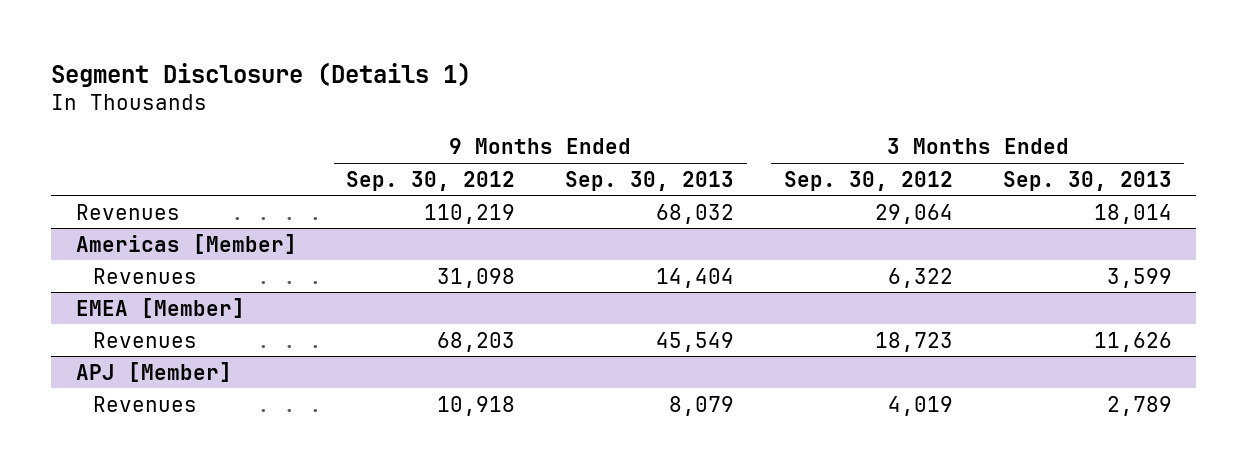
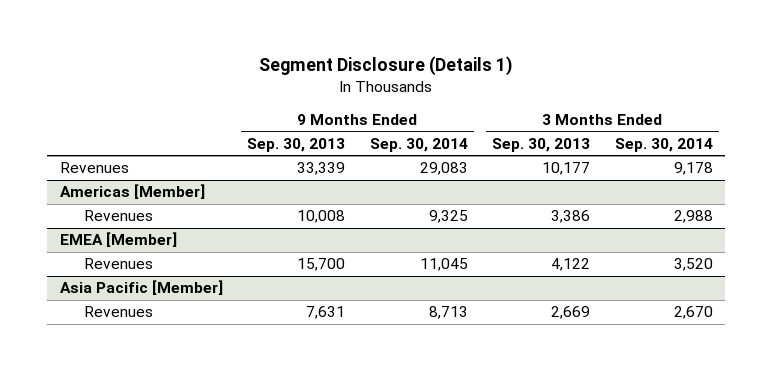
- | 9 Months Ended Sep. 30, 2012 | 9 Months Ended Sep. 30, 2013 | 3 Months Ended Sep. 30, 2012 | 3 Months Ended Sep. 30, 2013
+ | 9 Months Ended Sep. 30, 2013 | 9 Months Ended Sep. 30, 2014 | 3 Months Ended Sep. 30, 2013 | 3 Months Ended Sep. 30, 2014
- Revenues | 110,219 | 68,032 | 29,064 | 18,014
+ Revenues | 33,339 | 29,083 | 10,177 | 9,178
@ Americas [Member]
- Revenues | 31,098 | 14,404 | 6,322 | 3,599
+ Revenues | 10,008 | 9,325 | 3,386 | 2,988
@ EMEA [Member]
- Revenues | 68,203 | 45,549 | 18,723 | 11,626
- APJ [Member]
- Revenues | 10,918 | 8,079 | 4,019 | 2,789
@ EMEA [Member]
+ Revenues | 15,700 | 11,045 | 4,122 | 3,520
+ Asia Pacific [Member]
+ Revenues | 7,631 | 8,713 | 2,669 | 2,670

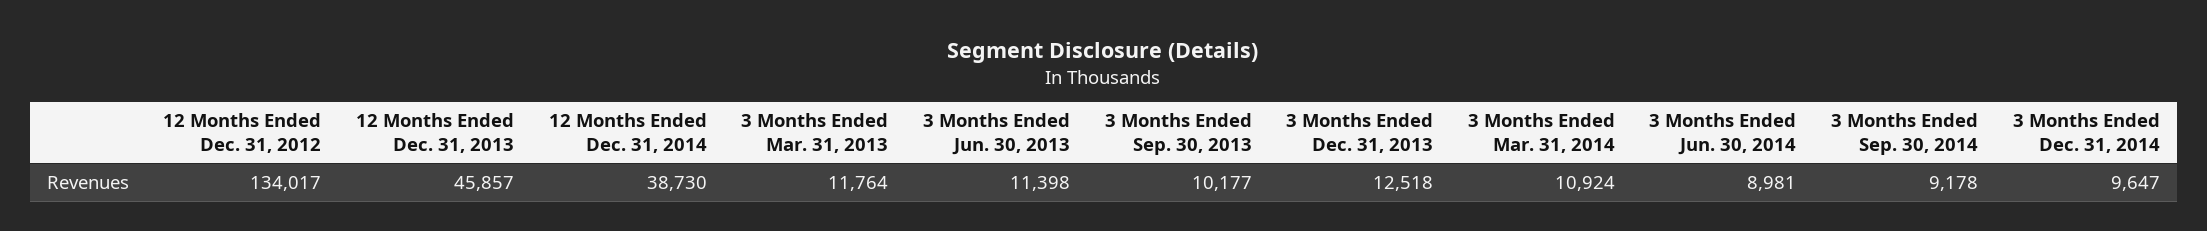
- Segment Disclosure (Details 1)
+ Segment Disclosure (Details)
- | 9 Months Ended Sep. 30, 2013 | 9 Months Ended Sep. 30, 2014 | 3 Months Ended Sep. 30, 2013 | 3 Months Ended Sep. 30, 2014
+ | 12 Months Ended Dec. 31, 2012 | 12 Months Ended Dec. 31, 2013 | 12 Months Ended Dec. 31, 2014 | 3 Months Ended Mar. 31, 2013 | 3 Months Ended Jun. 30, 2013 | 3 Months Ended Sep. 30, 2013 | 3 Months Ended Dec. 31, 2013 | 3 Months Ended Mar. 31, 2014 | 3 Months Ended Jun. 30, 2014 | 3 Months Ended Sep. 30, 2014 | 3 Months Ended Dec. 31, 2014
- Americas [Member]
- Revenues | 10,008 | 9,325 | 3,386 | 2,988
- EMEA [Member]
- Revenues | 15,700 | 11,045 | 4,122 | 3,520
- Asia Pacific [Member]
- Revenues | 7,631 | 8,713 | 2,669 | 2,670

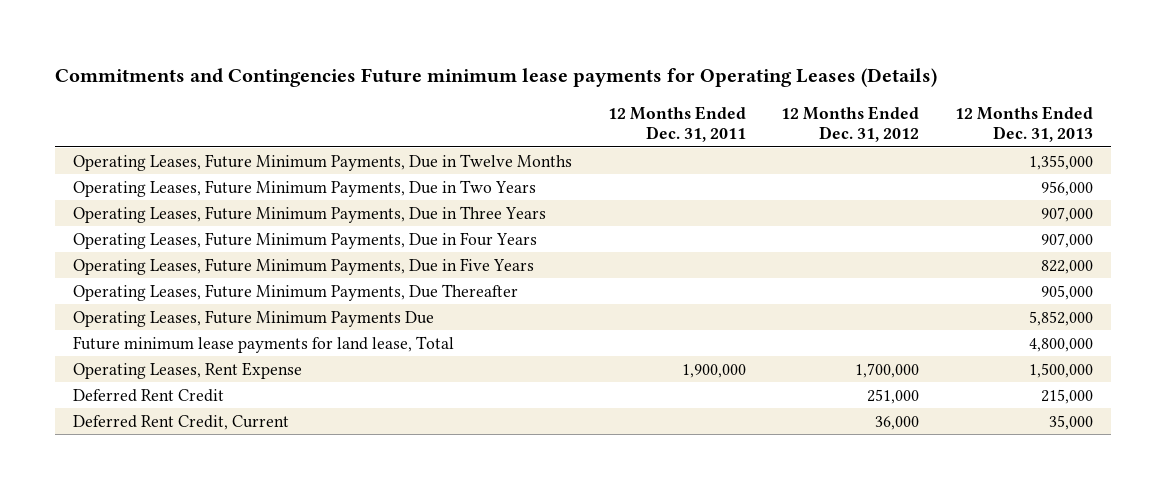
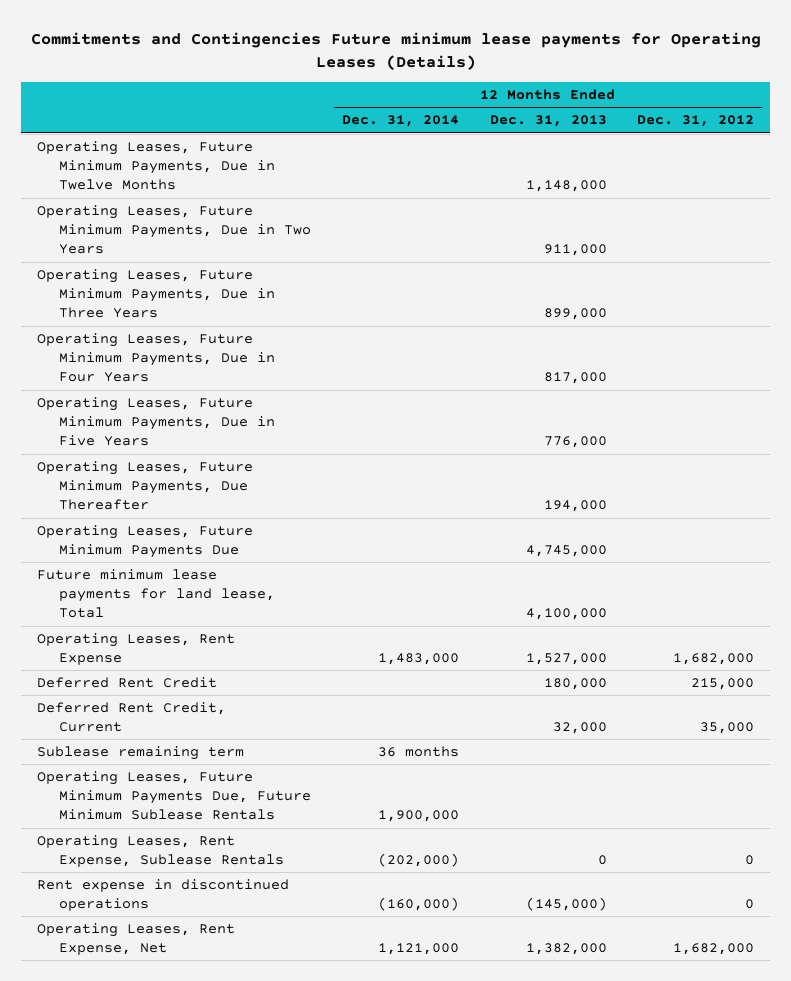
- | 12 Months Ended Dec. 31, 2011 | 12 Months Ended Dec. 31, 2012 | 12 Months Ended Dec. 31, 2013
+ | 12 Months Ended Dec. 31, 2014 | 12 Months Ended Dec. 31, 2013 | 12 Months Ended Dec. 31, 2012
- Operating Leases, Future Minimum Payments, Due in Twelve Months | | | 1,355,000
- Operating Leases, Future Minimum Payments, Due in Two Years | | | 956,000
- Operating Leases, Future Minimum Payments, Due in Three Years | | | 907,000
- Operating Leases, Future Minimum Payments, Due in Four Years | | | 907,000
- Operating Leases, Future Minimum Payments, Due in Five Years | | | 822,000
- Operating Leases, Future Minimum Payments, Due Thereafter | | | 905,000
- Operating Leases, Future Minimum Payments Due | | | 5,852,000
- Future minimum lease payments for land lease, Total | | | 4,800,000
- Operating Leases, Rent Expense | 1,900,000 | 1,700,000 | 1,500,000
- Deferred Rent Credit | | 251,000 | 215,000
- Deferred Rent Credit, Current | | 36,000 | 35,000
+ Operating Leases, Future Minimum Payments, Due in Twelve Months | | 1,148,000 |
+ Operating Leases, Future Minimum Payments, Due in Two Years | | 911,000 |
+ Operating Leases, Future Minimum Payments, Due in Three Years | | 899,000 |
+ Operating Leases, Future Minimum Payments, Due in Four Years | | 817,000 |
+ Operating Leases, Future Minimum Payments, Due in Five Years | | 776,000 |
+ Operating Leases, Future Minimum Payments, Due Thereafter | | 194,000 |
+ Operating Leases, Future Minimum Payments Due | | 4,745,000 |
+ Future minimum lease payments for land lease, Total | | 4,100,000 |
+ Operating Leases, Rent Expense | 1,483,000 | 1,527,000 | 1,682,000
+ Deferred Rent Credit | | 180,000 | 215,000
+ Deferred Rent Credit, Current | | 32,000 | 35,000
+ Sublease remaining term | 36 months | |
+ Operating Leases, Future Minimum Payments Due, Future Minimum Sublease Rentals | 1,900,000 | |
+ Operating Leases, Rent Expense, Sublease Rentals | (202,000) | 0 | 0
+ Rent expense in discontinued operations | (160,000) | (145,000) | 0
+ Operating Leases, Rent Expense, Net | 1,121,000 | 1,382,000 | 1,682,000

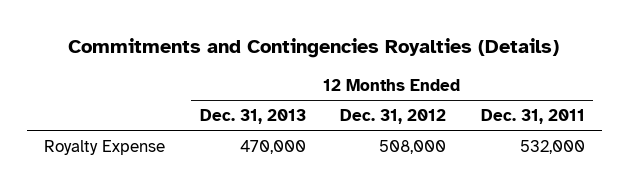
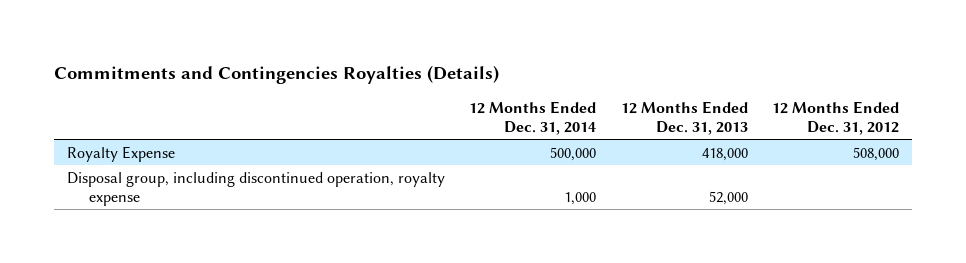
- | 12 Months Ended Dec. 31, 2013 | 12 Months Ended Dec. 31, 2012 | 12 Months Ended Dec. 31, 2011
+ | 12 Months Ended Dec. 31, 2014 | 12 Months Ended Dec. 31, 2013 | 12 Months Ended Dec. 31, 2012
- Royalty Expense | 470,000 | 508,000 | 532,000
+ Royalty Expense | 500,000 | 418,000 | 508,000
+ Disposal group, including discontinued operation, royalty expense | 1,000 | 52,000 |

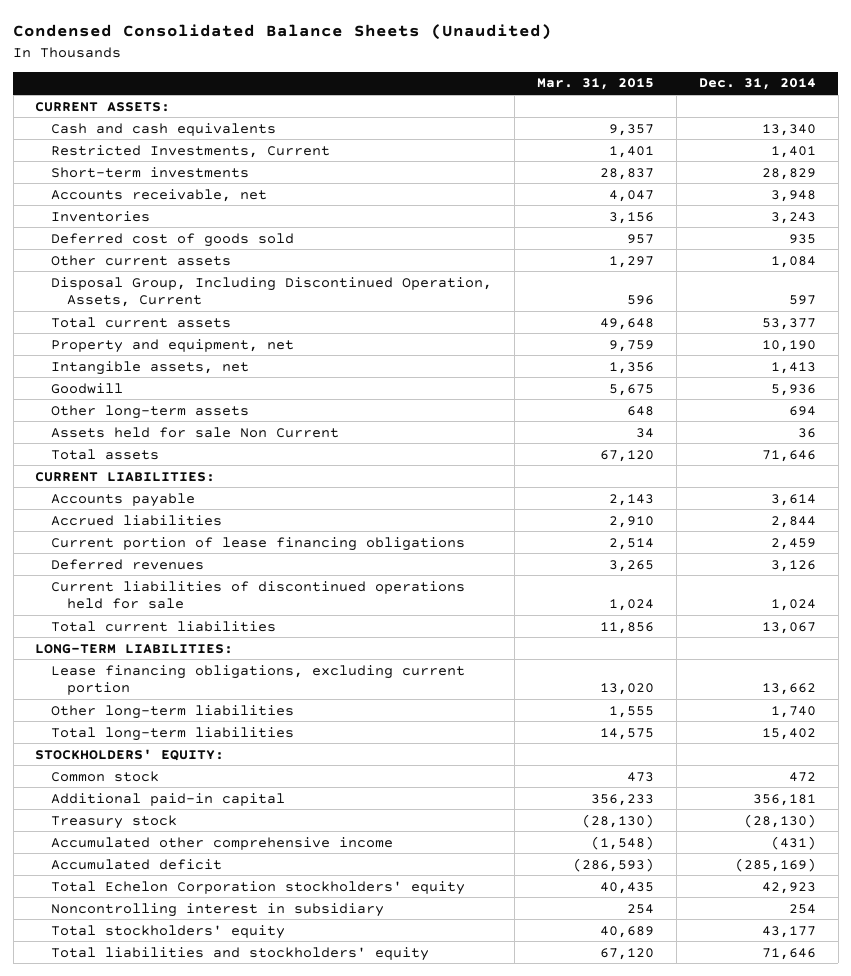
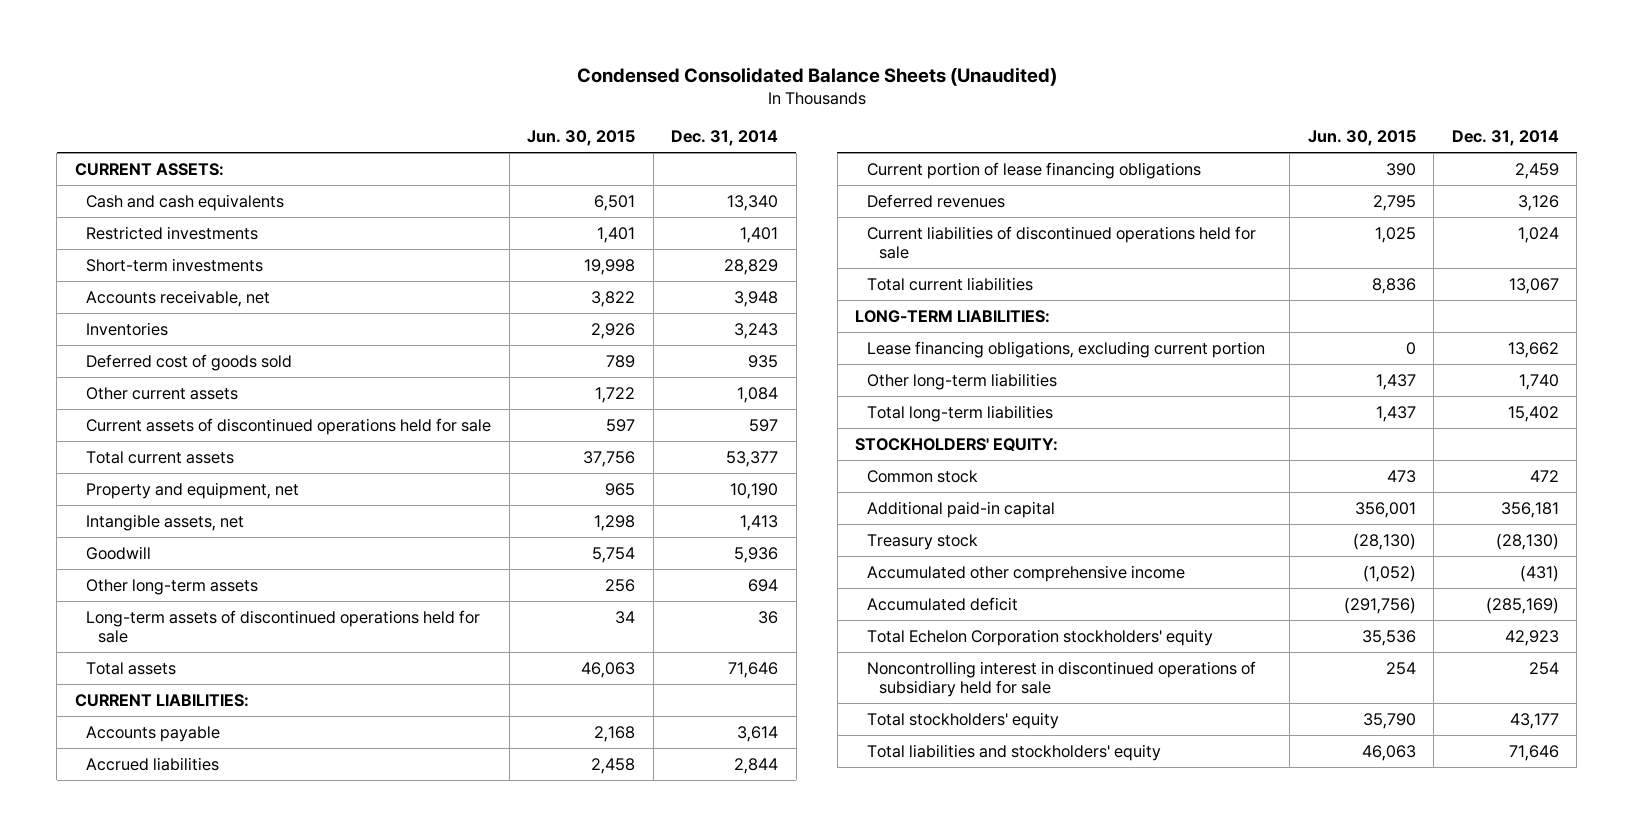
- | Mar. 31, 2015 | Dec. 31, 2014
+ | Jun. 30, 2015 | Dec. 31, 2014
- Restricted Investments, Current | 1,401 | 1,401
+ Restricted investments | 1,401 | 1,401
- Disposal Group, Including Discontinued Operation, Assets, Current | 596 | 597
+ Current assets of discontinued operations held for sale | 597 | 597
- Assets held for sale Non Current | 34 | 36
+ Long-term assets of discontinued operations held for sale | 34 | 36
- Noncontrolling interest in subsidiary | 254 | 254
+ Noncontrolling interest in discontinued operations of subsidiary held for sale | 254 | 254

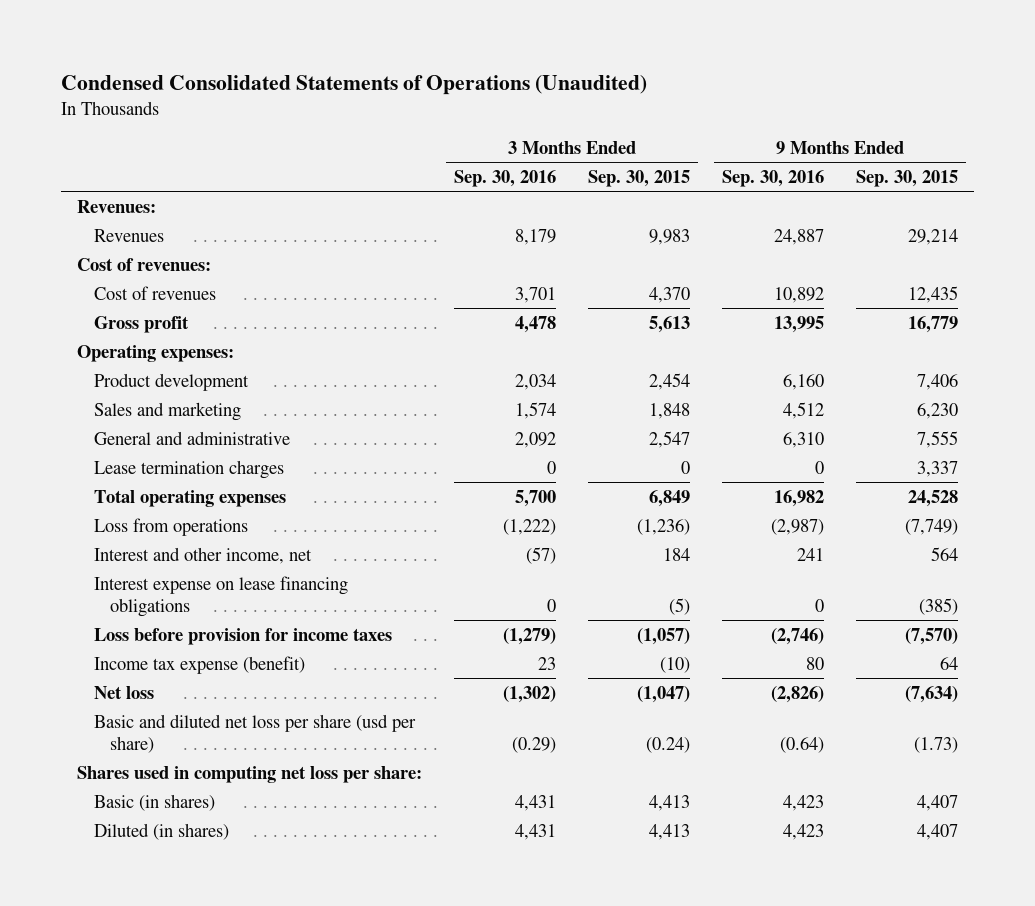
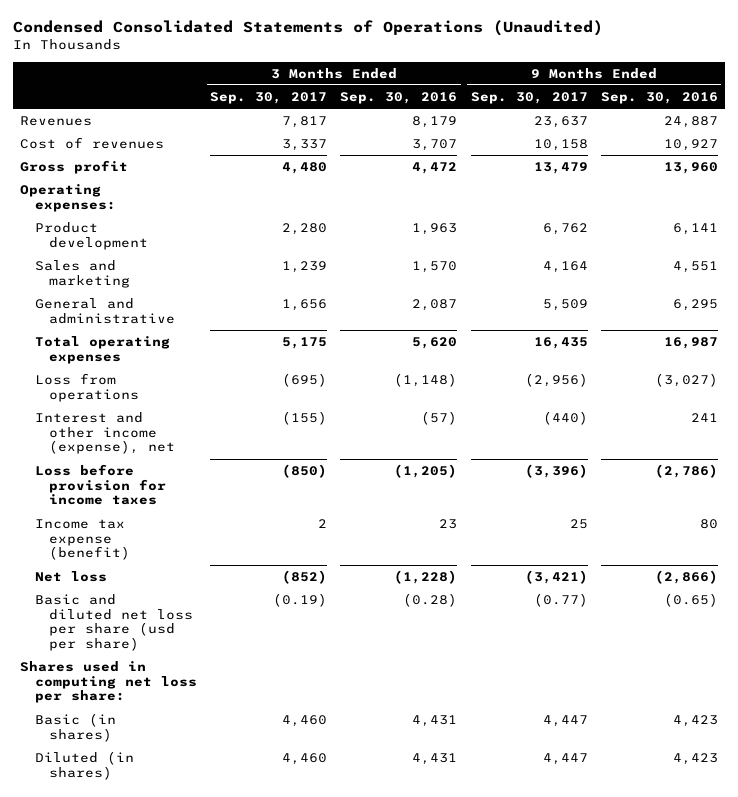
- | 3 Months Ended Sep. 30, 2016 | 3 Months Ended Sep. 30, 2015 | 9 Months Ended Sep. 30, 2016 | 9 Months Ended Sep. 30, 2015
+ | 3 Months Ended Sep. 30, 2017 | 3 Months Ended Sep. 30, 2016 | 9 Months Ended Sep. 30, 2017 | 9 Months Ended Sep. 30, 2016
- Revenues:
- Cost of revenues:
- Cost of revenues | 3,701 | 4,370 | 10,892 | 12,435
- Gross profit | 4,478 | 5,613 | 13,995 | 16,779
+ Cost of revenues | 3,337 | 3,707 | 10,158 | 10,927
+ Gross profit | 4,480 | 4,472 | 13,479 | 13,960
- Product development | 2,034 | 2,454 | 6,160 | 7,406
- Sales and marketing | 1,574 | 1,848 | 4,512 | 6,230
- General and administrative | 2,092 | 2,547 | 6,310 | 7,555
- Lease termination charges | 0 | 0 | 0 | 3,337
- Total operating expenses | 5,700 | 6,849 | 16,982 | 24,528
- Loss from operations | (1,222) | (1,236) | (2,987) | (7,749)
- Interest and other income, net | (57) | 184 | 241 | 564
- Interest expense on lease financing obligations | 0 | (5) | 0 | (385)
- Loss before provision for income taxes | (1,279) | (1,057) | (2,746) | (7,570)
+ Product development | 2,280 | 1,963 | 6,762 | 6,141
+ Sales and marketing | 1,239 | 1,570 | 4,164 | 4,551
+ General and administrative | 1,656 | 2,087 | 5,509 | 6,295
+ Total operating expenses | 5,175 | 5,620 | 16,435 | 16,987
+ Loss from operations | (695) | (1,148) | (2,956) | (3,027)
+ Interest and other income (expense), net | (155) | (57) | (440) | 241
+ Loss before provision for income taxes | (850) | (1,205) | (3,396) | (2,786)
- Net loss | (1,302) | (1,047) | (2,826) | (7,634)
- Basic and diluted net loss per share (usd per share) | (0.29) | (0.24) | (0.64) | (1.73)
+ Net loss | (852) | (1,228) | (3,421) | (2,866)
+ Basic and diluted net loss per share (usd per share) | (0.19) | (0.28) | (0.77) | (0.65)

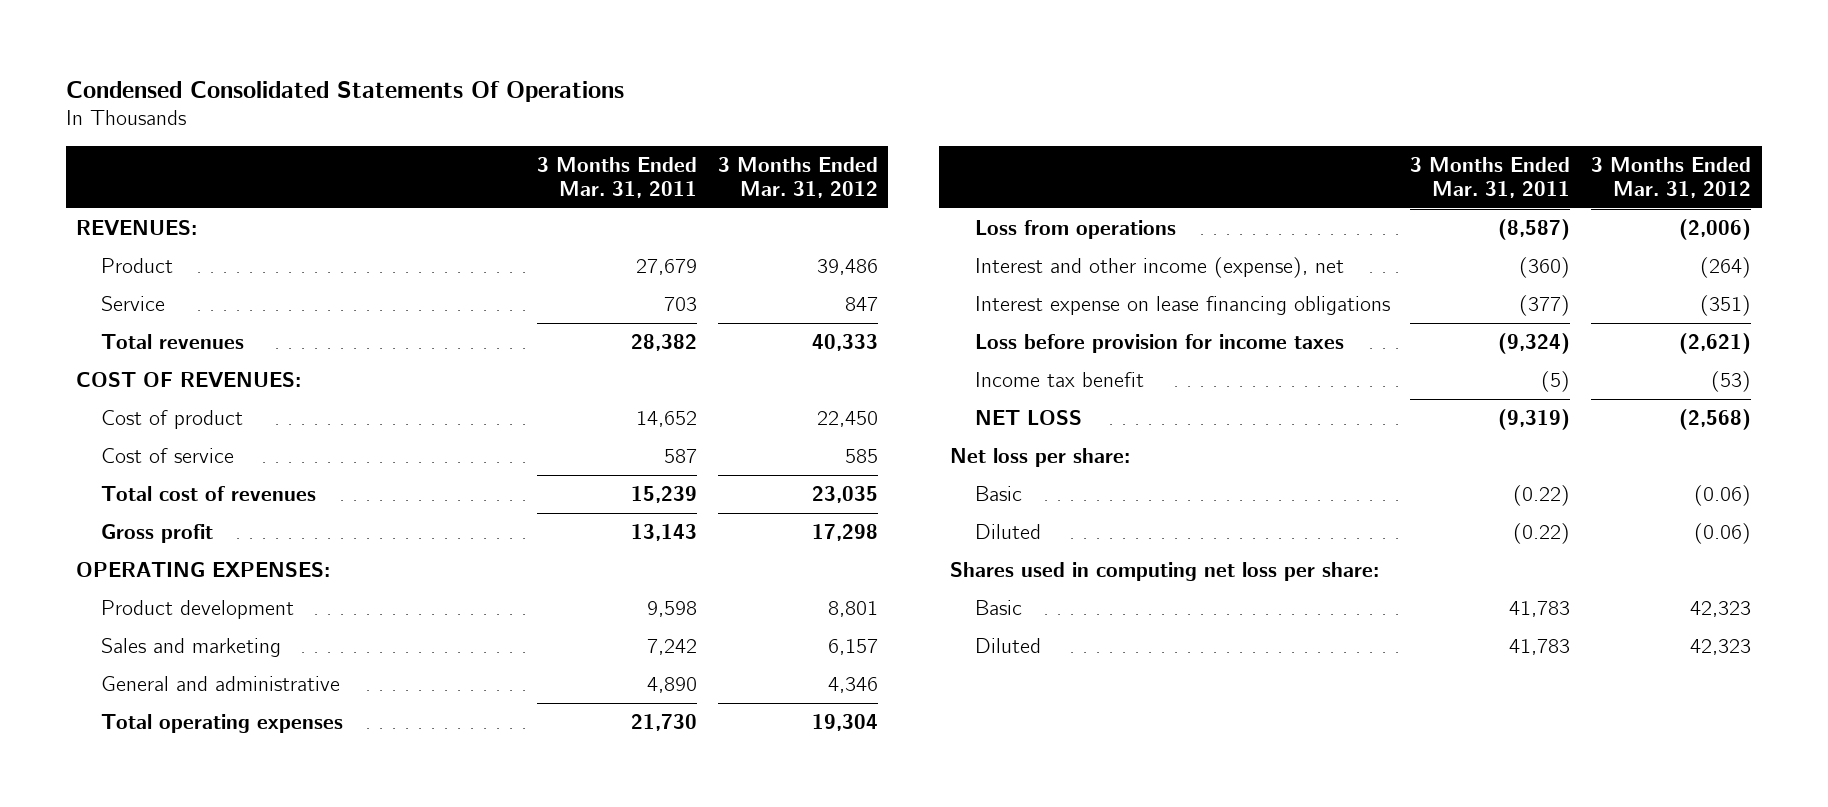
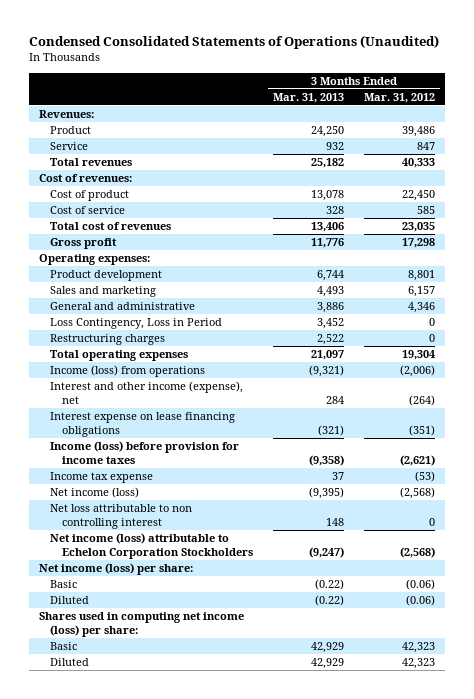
- Condensed Consolidated Statements Of Operations
+ Condensed Consolidated Statements of Operations (Unaudited)
- | 3 Months Ended Mar. 31, 2011 | 3 Months Ended Mar. 31, 2012
+ | 3 Months Ended Mar. 31, 2013 | 3 Months Ended Mar. 31, 2012
- REVENUES:
+ Revenues:
- COST OF REVENUES:
+ Cost of revenues:
- OPERATING EXPENSES:
+ Operating expenses:
+ Loss Contingency, Loss in Period | 3,452 | 0
+ Restructuring charges | 2,522 | 0
- Loss from operations | (8,587) | (2,006)
+ Income (loss) from operations | (9,321) | (2,006)
- Loss before provision for income taxes | (9,324) | (2,621)
- Income tax benefit | (5) | (53)
- NET LOSS | (9,319) | (2,568)
- Net loss per share:
+ Income (loss) before provision for income taxes | (9,358) | (2,621)
+ Income tax expense | 37 | (53)
+ Net income (loss) | (9,395) | (2,568)
+ Net loss attributable to non controlling interest | 148 | 0
+ Net income (loss) attributable to Echelon Corporation Stockholders | (9,247) | (2,568)
+ Net income (loss) per share:
- Shares used in computing net loss per share:
+ Shares used in computing net income (loss) per share:

